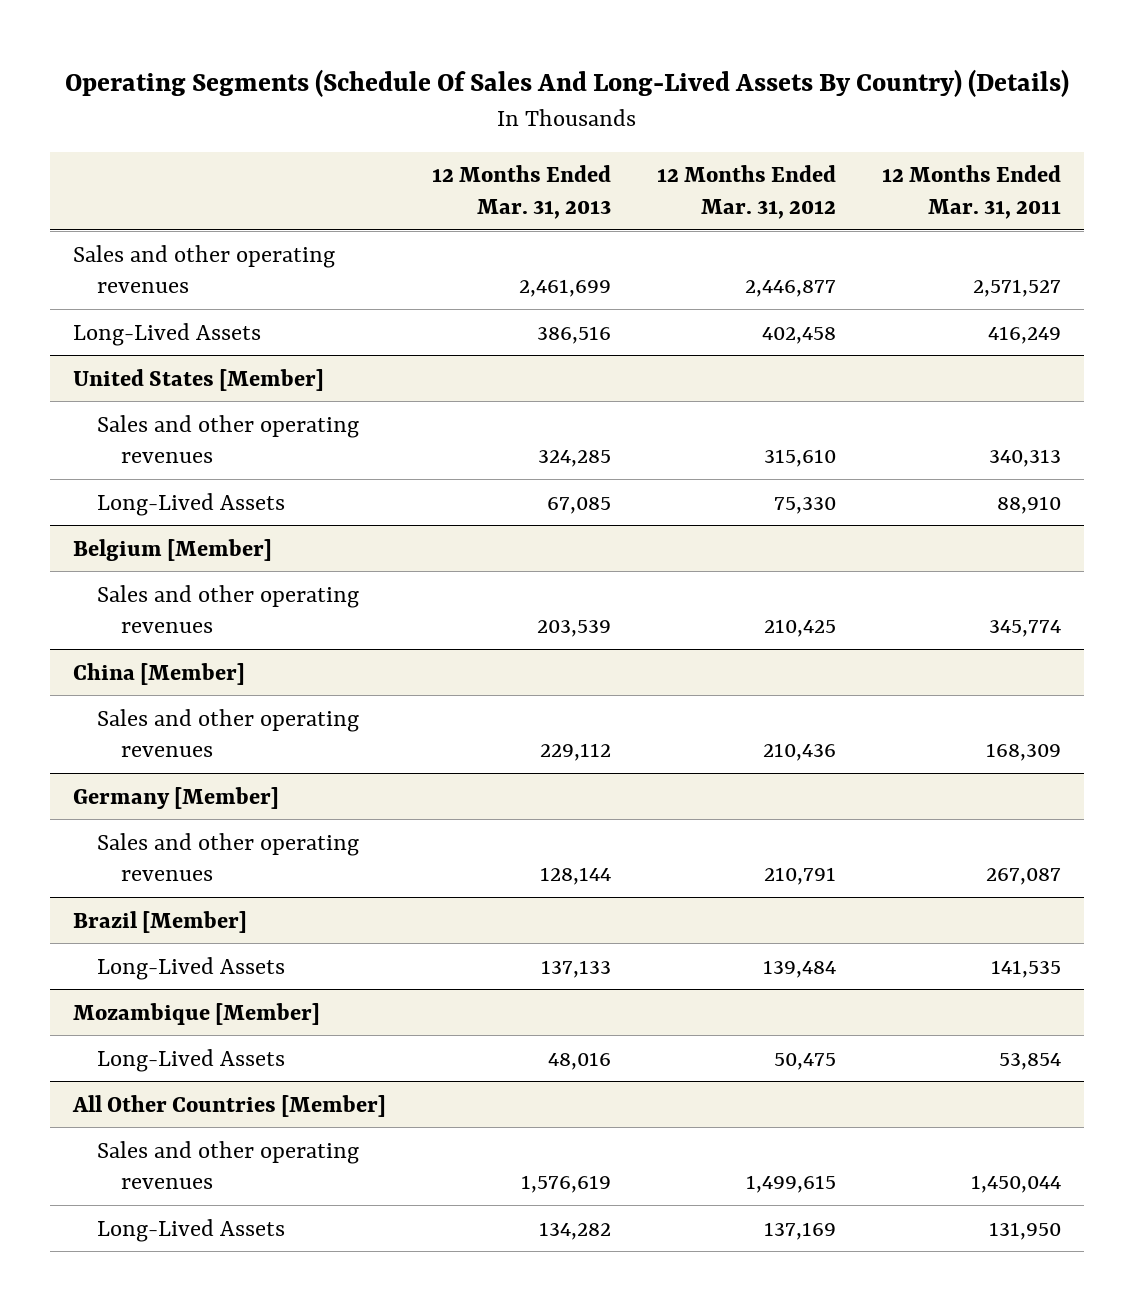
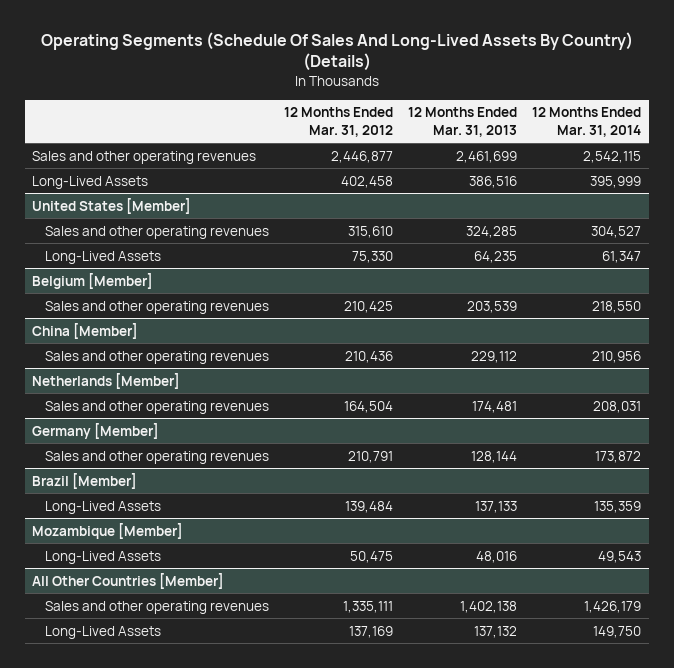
- | 12 Months Ended Mar. 31, 2013 | 12 Months Ended Mar. 31, 2012 | 12 Months Ended Mar. 31, 2011
+ | 12 Months Ended Mar. 31, 2012 | 12 Months Ended Mar. 31, 2013 | 12 Months Ended Mar. 31, 2014
@ United States [Member]
- Long-Lived Assets | 67,085 | 75,330 | 88,910
+ Long-Lived Assets | 75,330 | 64,235 | 61,347
+ Netherlands [Member]
+ Sales and other operating revenues | 164,504 | 174,481 | 208,031
@ All Other Countries [Member]
- Sales and other operating revenues | 1,576,619 | 1,499,615 | 1,450,044
- Long-Lived Assets | 134,282 | 137,169 | 131,950
+ Sales and other operating revenues | 1,335,111 | 1,402,138 | 1,426,179
+ Long-Lived Assets | 137,169 | 137,132 | 149,750

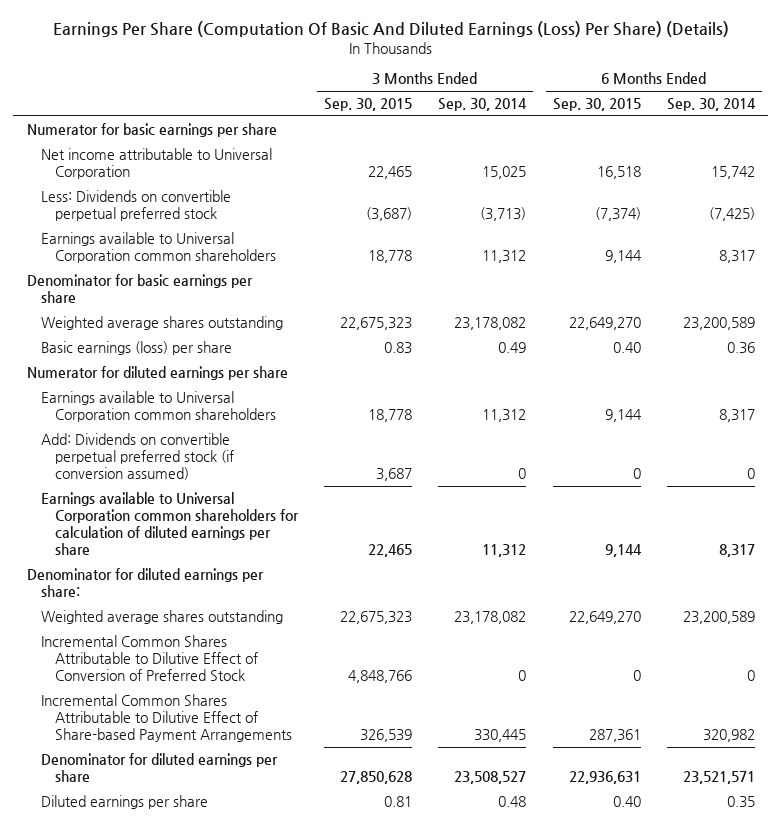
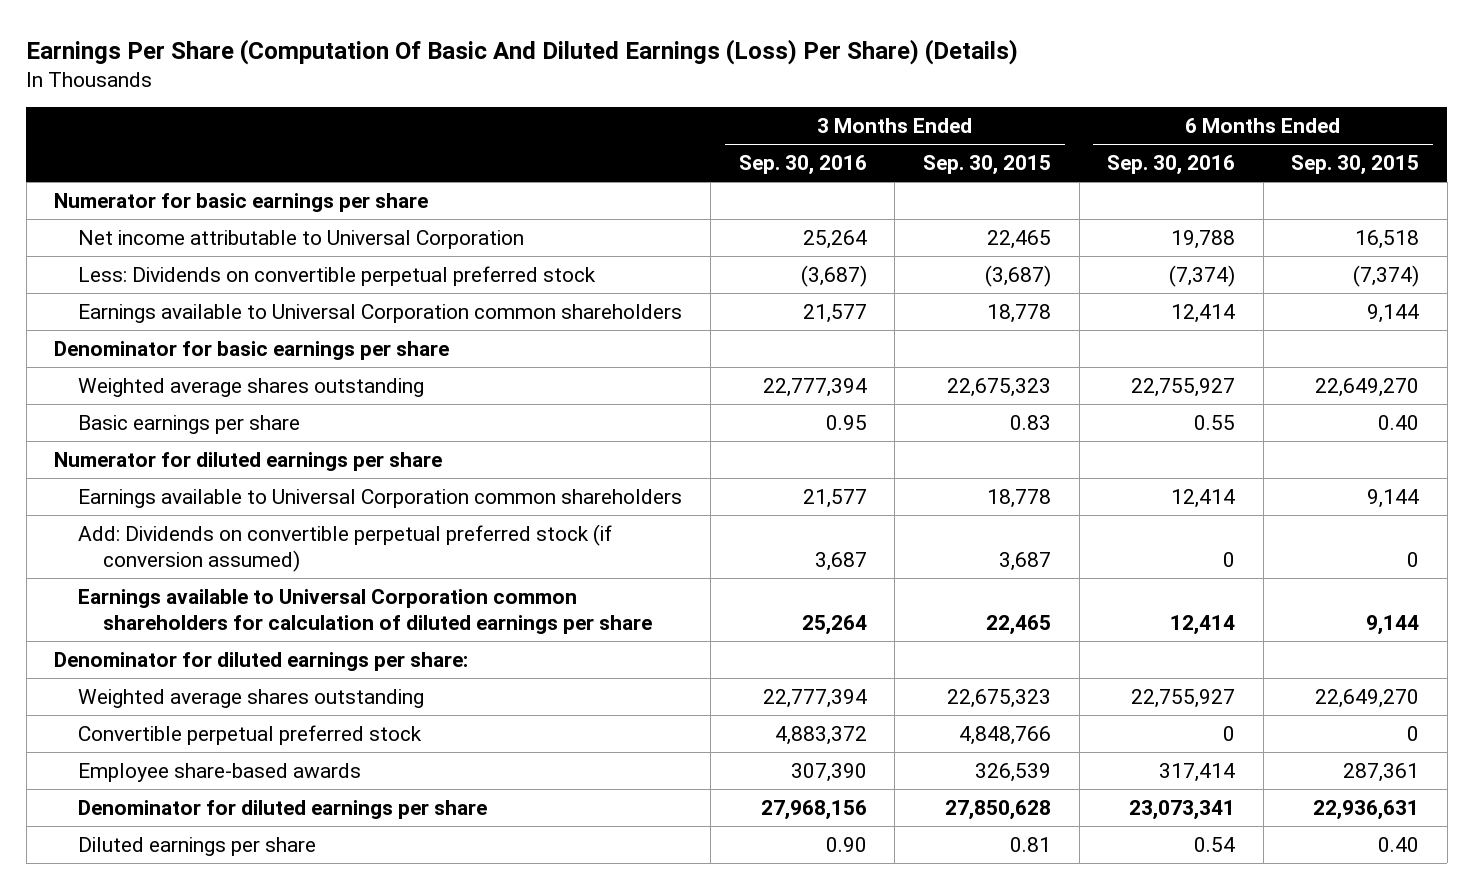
- | 3 Months Ended Sep. 30, 2015 | 3 Months Ended Sep. 30, 2014 | 6 Months Ended Sep. 30, 2015 | 6 Months Ended Sep. 30, 2014
+ | 3 Months Ended Sep. 30, 2016 | 3 Months Ended Sep. 30, 2015 | 6 Months Ended Sep. 30, 2016 | 6 Months Ended Sep. 30, 2015
- Basic earnings (loss) per share | 0.83 | 0.49 | 0.40 | 0.36
+ Basic earnings per share | 0.95 | 0.83 | 0.55 | 0.40
- Incremental Common Shares Attributable to Dilutive Effect of Conversion of Preferred Stock | 4,848,766 | 0 | 0 | 0
- Incremental Common Shares Attributable to Dilutive Effect of Share-based Payment Arrangements | 326,539 | 330,445 | 287,361 | 320,982
+ Convertible perpetual preferred stock | 4,883,372 | 4,848,766 | 0 | 0
+ Employee share-based awards | 307,390 | 326,539 | 317,414 | 287,361

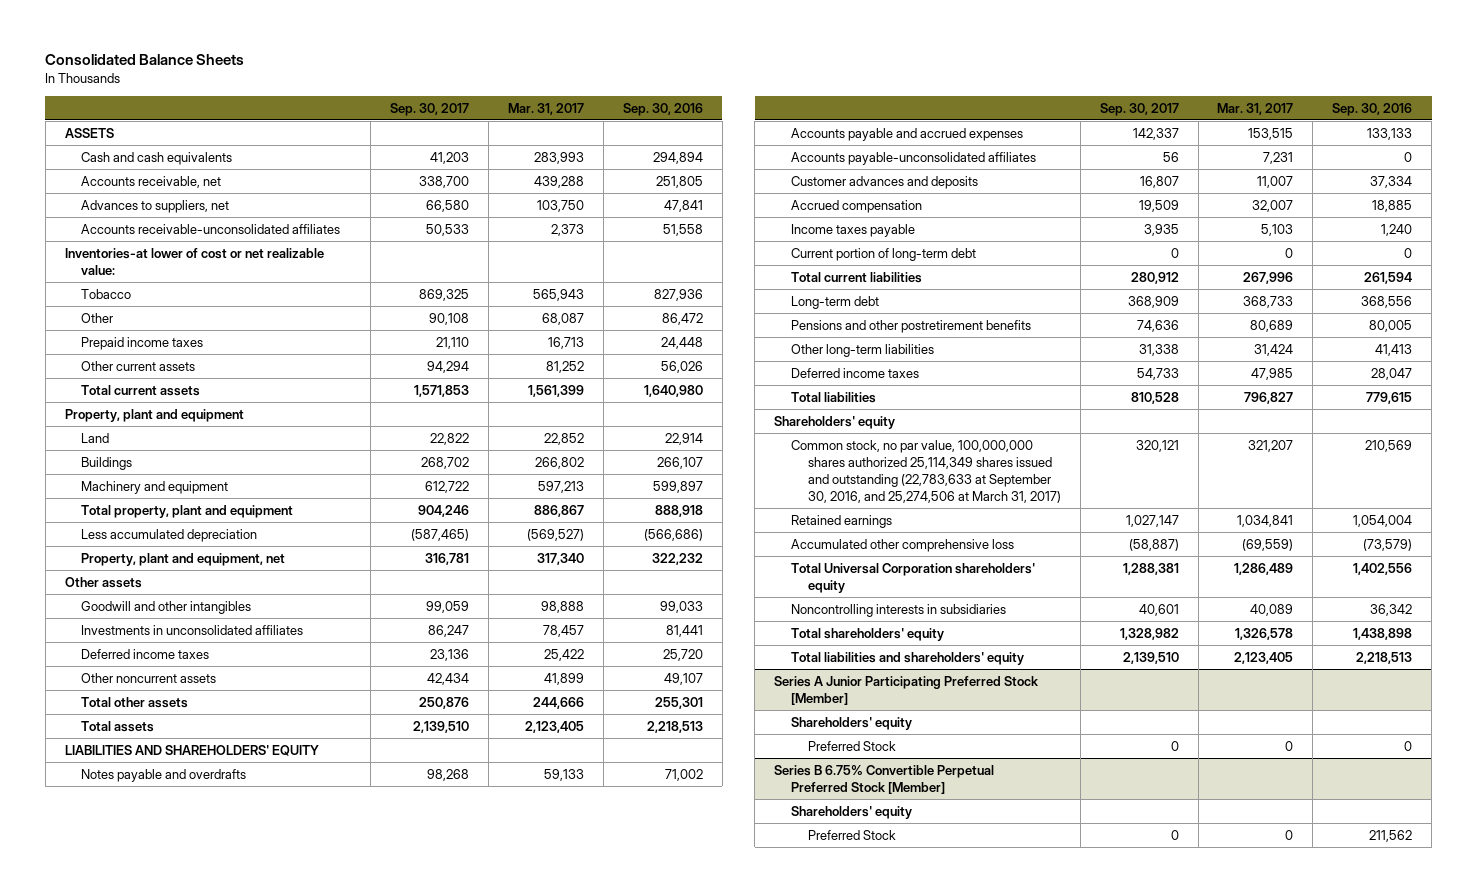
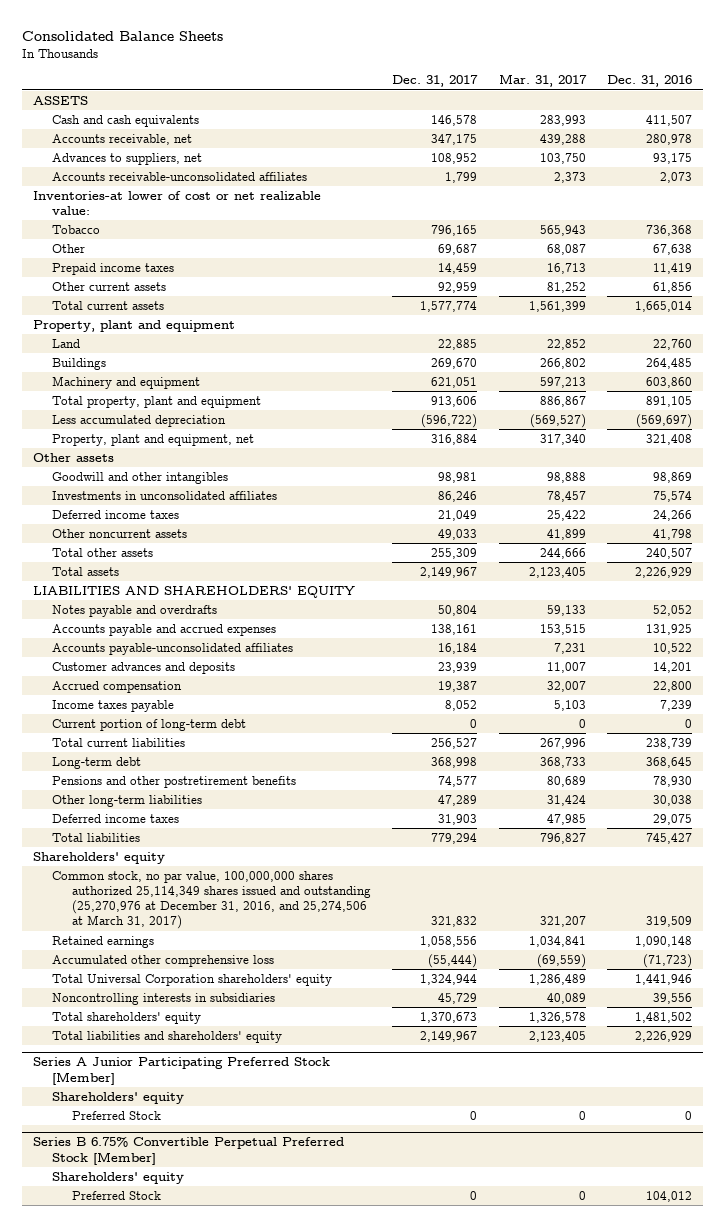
- | Sep. 30, 2017 | Mar. 31, 2017 | Sep. 30, 2016
+ | Dec. 31, 2017 | Mar. 31, 2017 | Dec. 31, 2016
- Common stock, no par value, 100,000,000 shares authorized 25,114,349 shares issued and outstanding (22,783,633 at September 30, 2016, and 25,274,506 at March 31, 2017) | 320,121 | 321,207 | 210,569
+ Common stock, no par value, 100,000,000 shares authorized 25,114,349 shares issued and outstanding (25,270,976 at December 31, 2016, and 25,274,506 at March 31, 2017) | 321,832 | 321,207 | 319,509

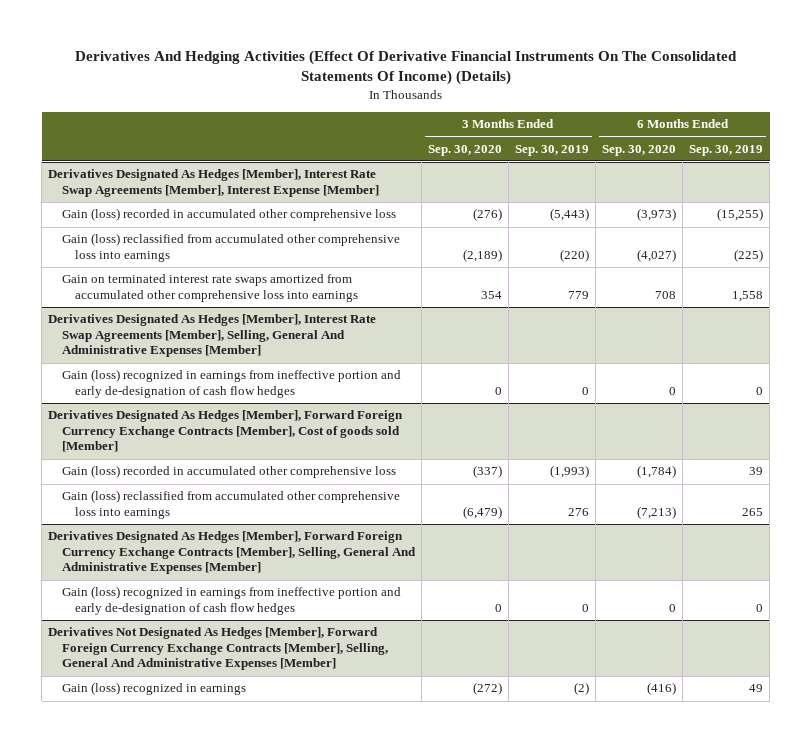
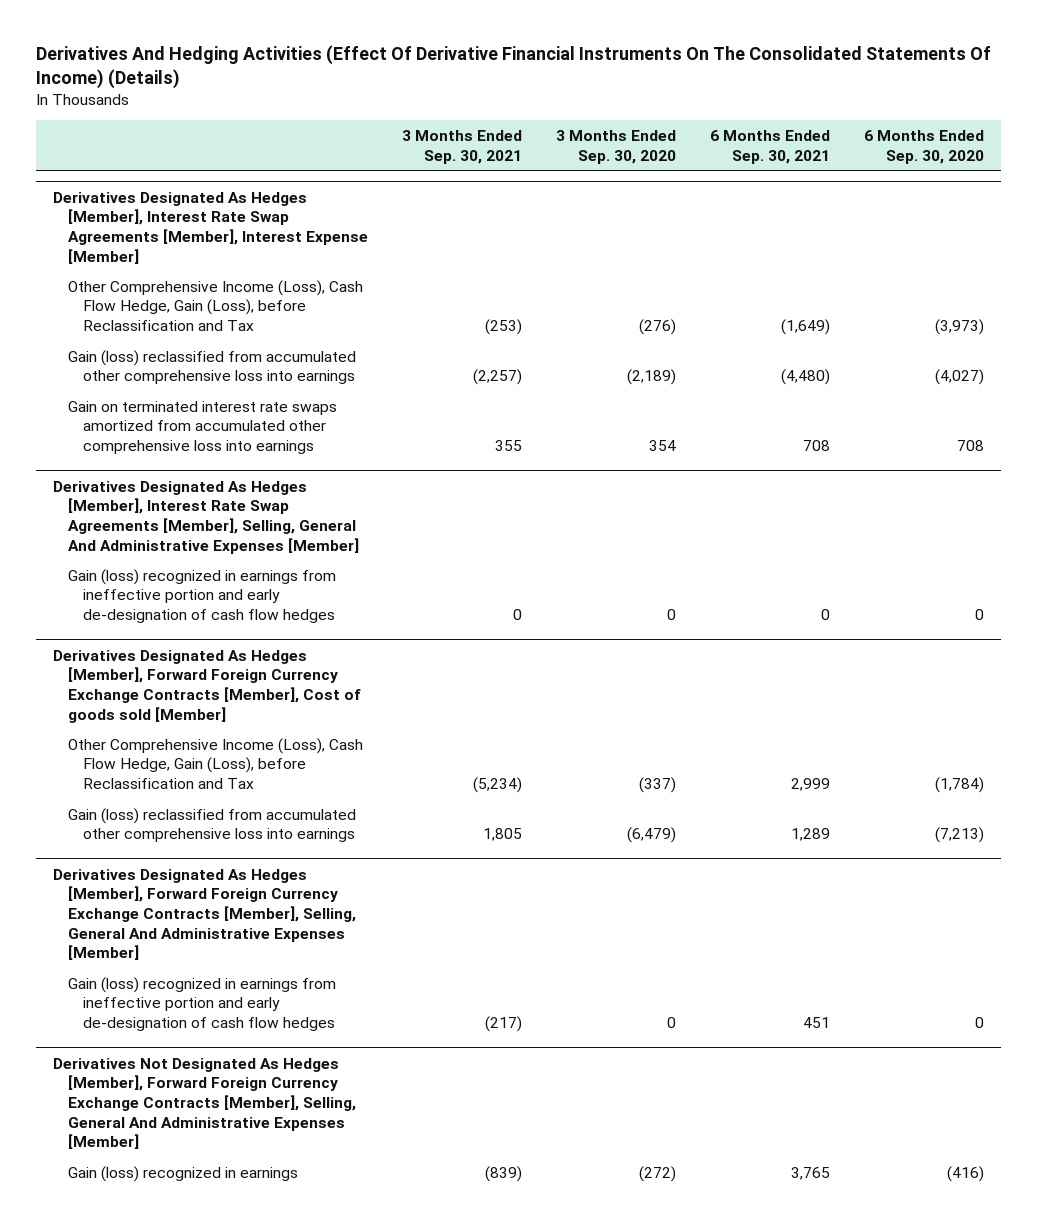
- | 3 Months Ended Sep. 30, 2020 | 3 Months Ended Sep. 30, 2019 | 6 Months Ended Sep. 30, 2020 | 6 Months Ended Sep. 30, 2019
+ | 3 Months Ended Sep. 30, 2021 | 3 Months Ended Sep. 30, 2020 | 6 Months Ended Sep. 30, 2021 | 6 Months Ended Sep. 30, 2020
@ Derivatives Designated As Hedges [Member], Interest Rate Swap Agreements [Member], Interest Expense [Member]
- Gain (loss) recorded in accumulated other comprehensive loss | (276) | (5,443) | (3,973) | (15,255)
+ Other Comprehensive Income (Loss), Cash Flow Hedge, Gain (Loss), before Reclassification and Tax | (253) | (276) | (1,649) | (3,973)
@ Derivatives Designated As Hedges [Member], Forward Foreign Currency Exchange Contracts [Member], Cost of goods sold [Member]
- Gain (loss) recorded in accumulated other comprehensive loss | (337) | (1,993) | (1,784) | 39
+ Other Comprehensive Income (Loss), Cash Flow Hedge, Gain (Loss), before Reclassification and Tax | (5,234) | (337) | 2,999 | (1,784)

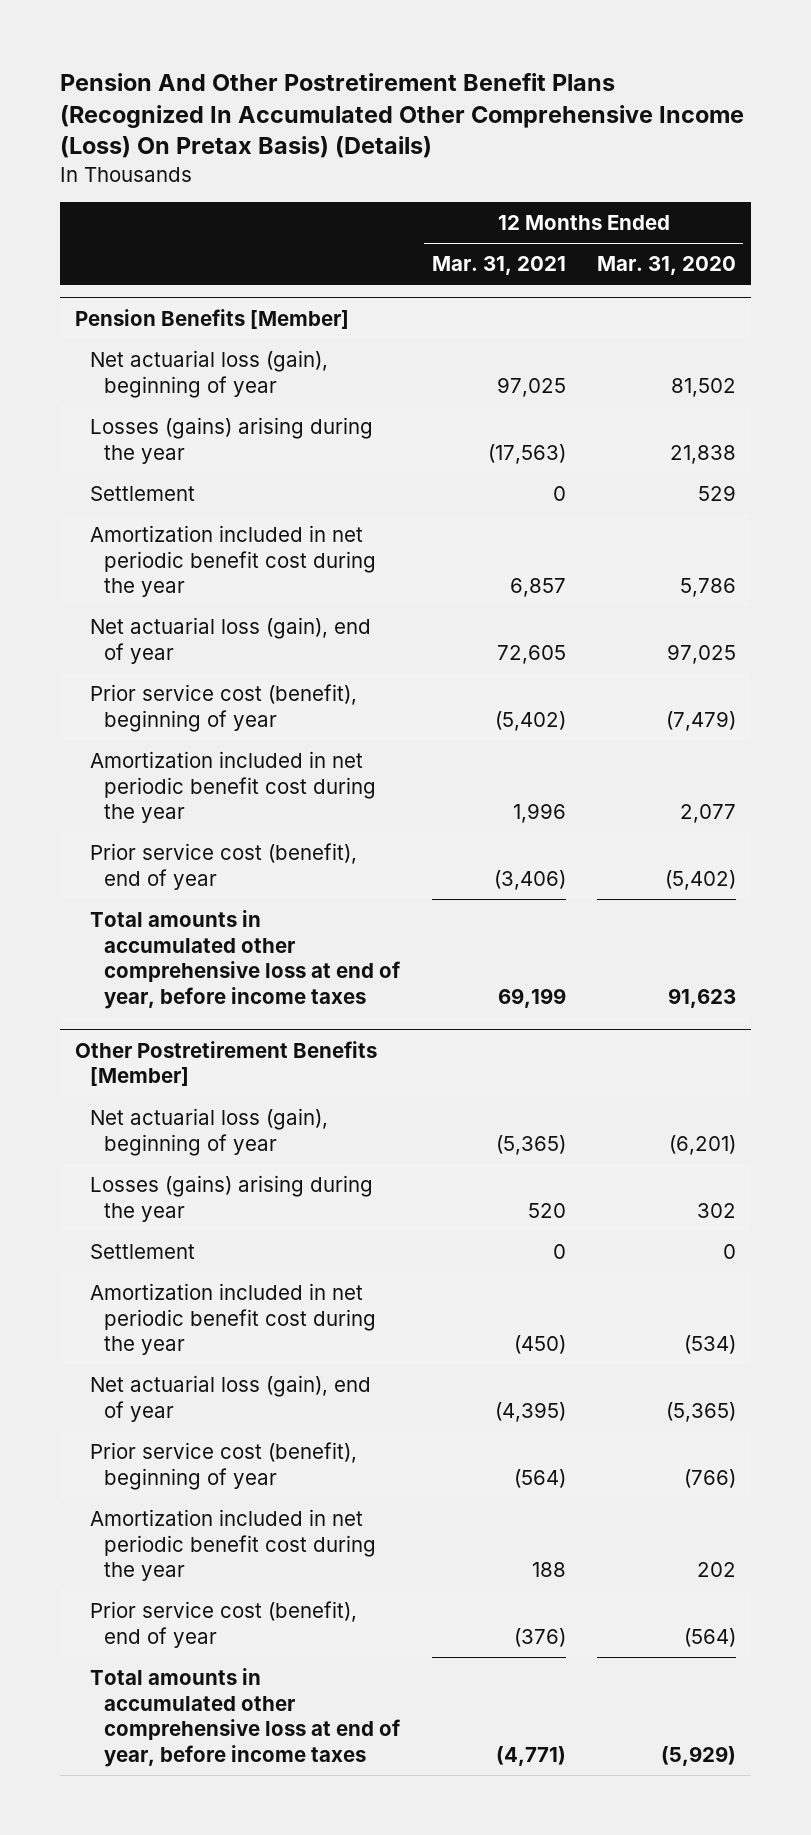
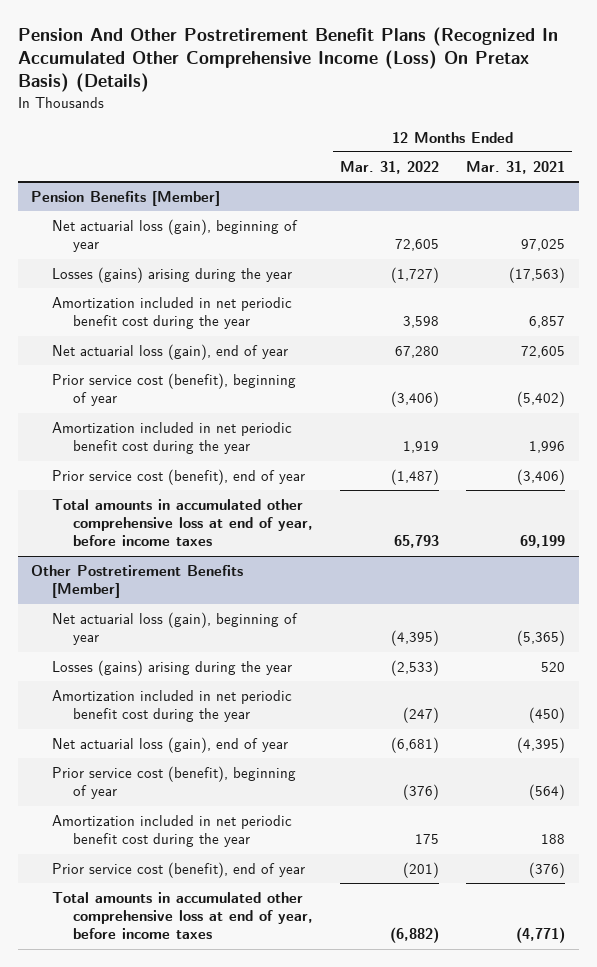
- | 12 Months Ended Mar. 31, 2021 | 12 Months Ended Mar. 31, 2020
+ | 12 Months Ended Mar. 31, 2022 | 12 Months Ended Mar. 31, 2021
@ Pension Benefits [Member]
- Settlement | 0 | 529
@ Other Postretirement Benefits [Member]
- Settlement | 0 | 0

